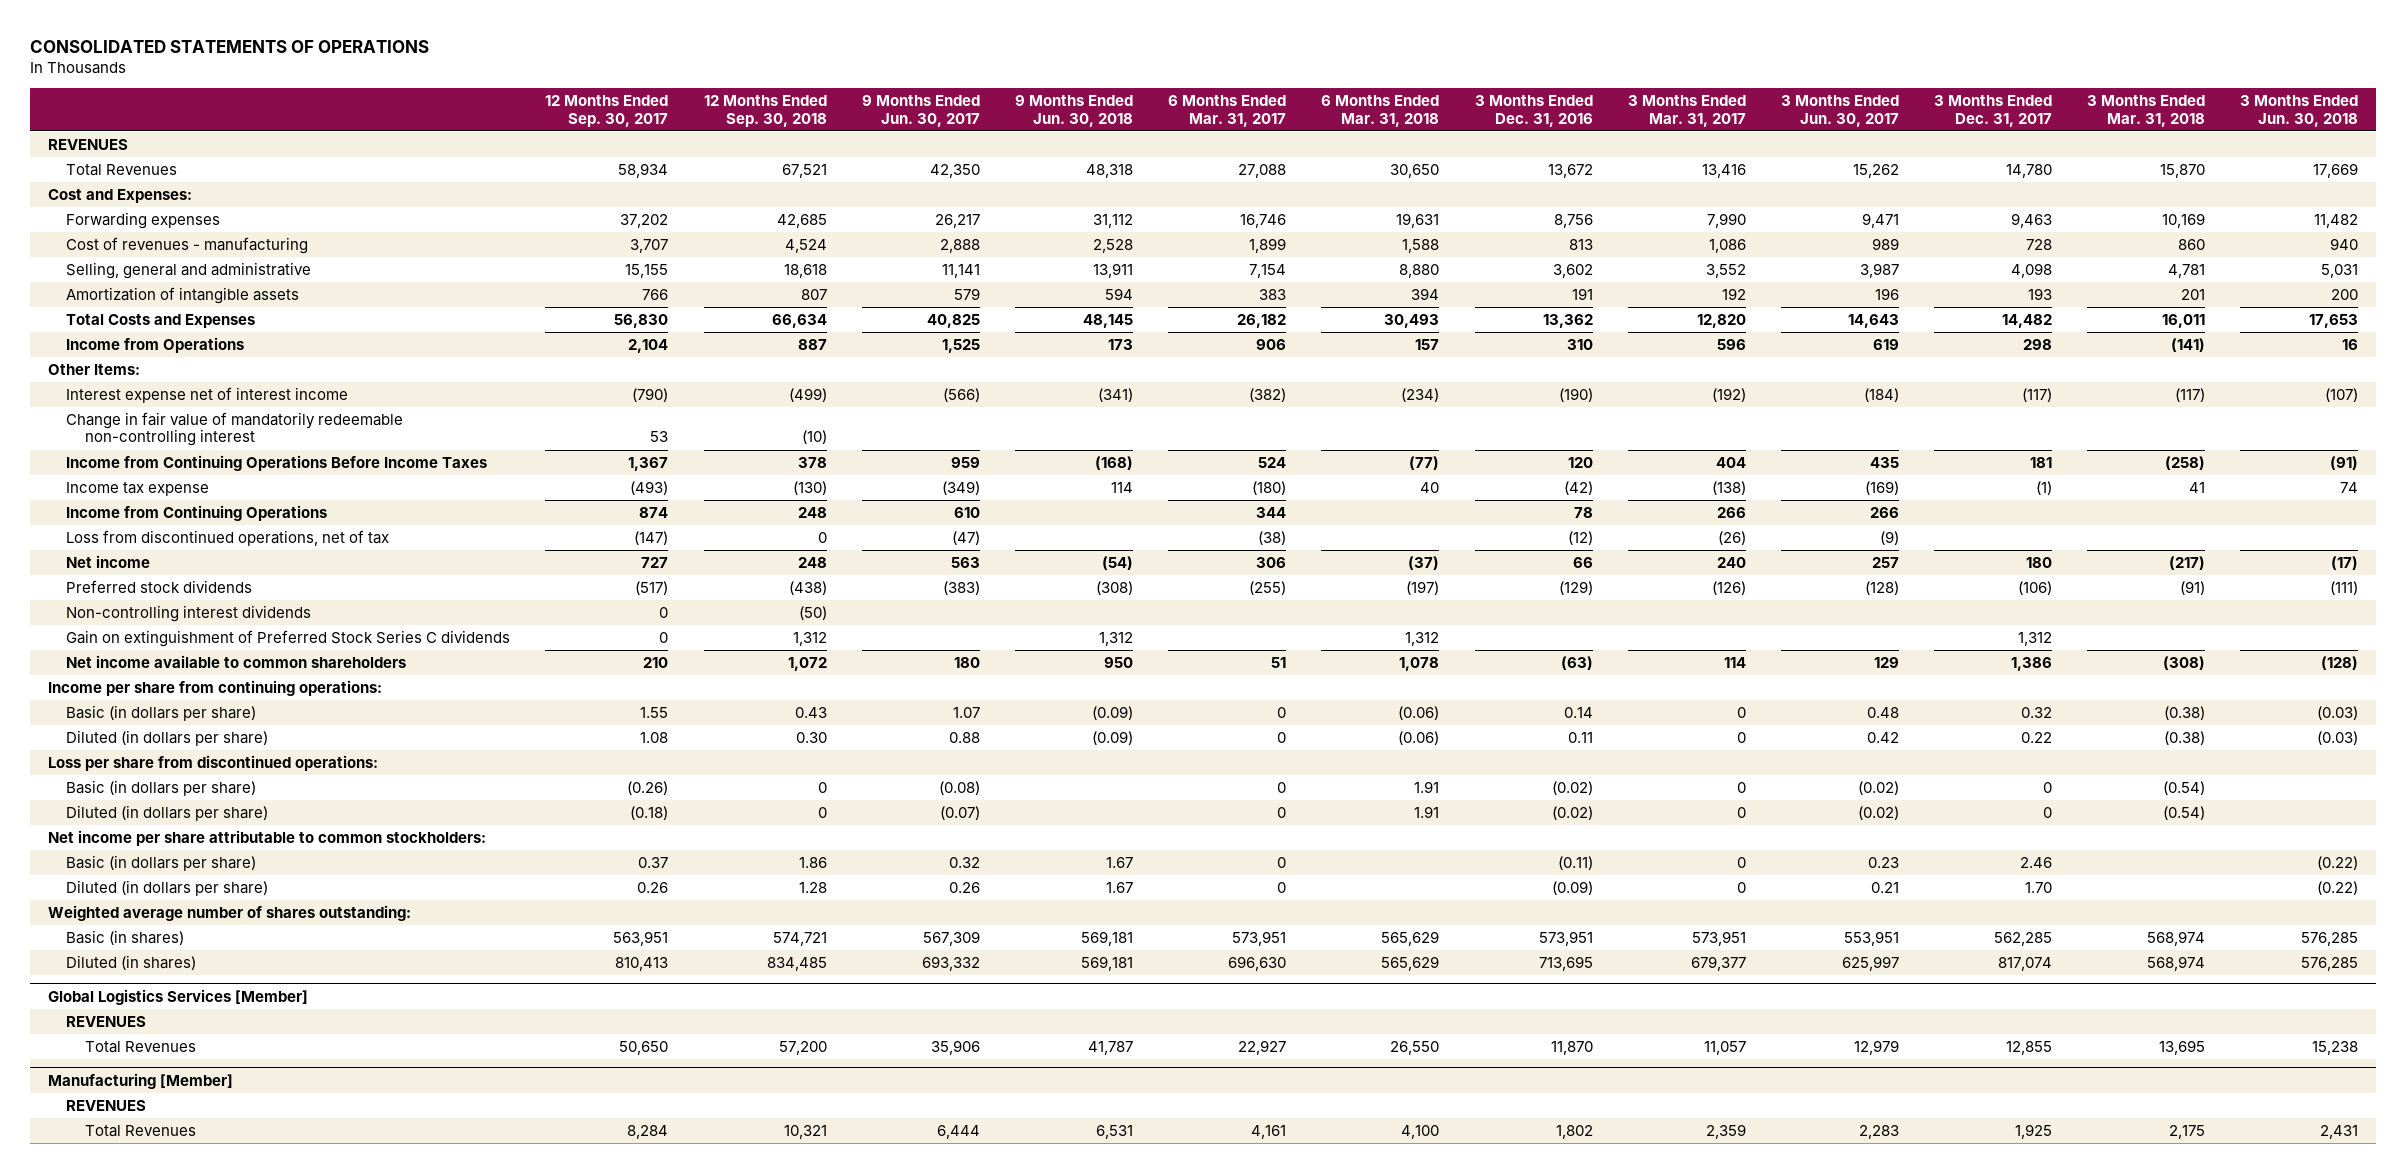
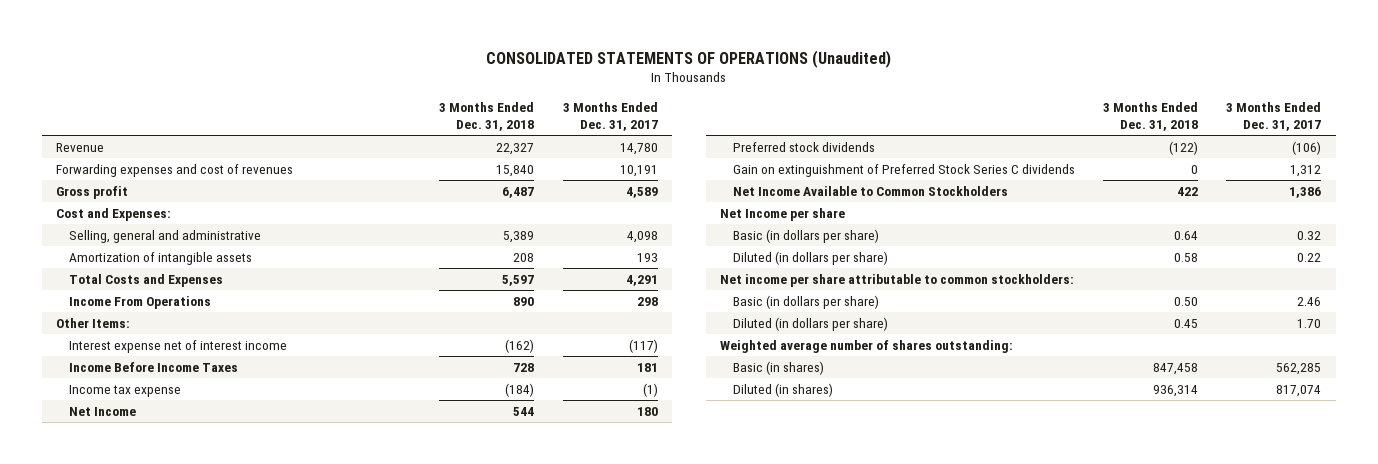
- CONSOLIDATED STATEMENTS OF OPERATIONS
+ CONSOLIDATED STATEMENTS OF OPERATIONS (Unaudited)
- | 12 Months Ended Sep. 30, 2017 | 12 Months Ended Sep. 30, 2018 | 9 Months Ended Jun. 30, 2017 | 9 Months Ended Jun. 30, 2018 | 6 Months Ended Mar. 31, 2017 | 6 Months Ended Mar. 31, 2018 | 3 Months Ended Dec. 31, 2016 | 3 Months Ended Mar. 31, 2017 | 3 Months Ended Jun. 30, 2017 | 3 Months Ended Dec. 31, 2017 | 3 Months Ended Mar. 31, 2018 | 3 Months Ended Jun. 30, 2018
+ | 3 Months Ended Dec. 31, 2018 | 3 Months Ended Dec. 31, 2017
- REVENUES
- Total Revenues | 58,934 | 67,521 | 42,350 | 48,318 | 27,088 | 30,650 | 13,672 | 13,416 | 15,262 | 14,780 | 15,870 | 17,669
+ Revenue | 22,327 | 14,780
+ Forwarding expenses and cost of revenues | 15,840 | 10,191
+ Gross profit | 6,487 | 4,589
- Forwarding expenses | 37,202 | 42,685 | 26,217 | 31,112 | 16,746 | 19,631 | 8,756 | 7,990 | 9,471 | 9,463 | 10,169 | 11,482
- Cost of revenues - manufacturing | 3,707 | 4,524 | 2,888 | 2,528 | 1,899 | 1,588 | 813 | 1,086 | 989 | 728 | 860 | 940
- Total Costs and Expenses | 56,830 | 66,634 | 40,825 | 48,145 | 26,182 | 30,493 | 13,362 | 12,820 | 14,643 | 14,482 | 16,011 | 17,653
- Income from Operations | 2,104 | 887 | 1,525 | 173 | 906 | 157 | 310 | 596 | 619 | 298 | (141) | 16
+ Total Costs and Expenses | 5,597 | 4,291
+ Income From Operations | 890 | 298
- Change in fair value of mandatorily redeemable non-controlling interest | 53 | (10) | | | | | | | | | |
- Income from Continuing Operations Before Income Taxes | 1,367 | 378 | 959 | (168) | 524 | (77) | 120 | 404 | 435 | 181 | (258) | (91)
+ Income Before Income Taxes | 728 | 181
- Income from Continuing Operations | 874 | 248 | 610 | | 344 | | 78 | 266 | 266 | | |
- Loss from discontinued operations, net of tax | (147) | 0 | (47) | | (38) | | (12) | (26) | (9) | | |
- Net income | 727 | 248 | 563 | (54) | 306 | (37) | 66 | 240 | 257 | 180 | (217) | (17)
+ Net Income | 544 | 180
- Non-controlling interest dividends | 0 | (50) | | | | | | | | | |
- Net income available to common shareholders | 210 | 1,072 | 180 | 950 | 51 | 1,078 | (63) | 114 | 129 | 1,386 | (308) | (128)
- Income per share from continuing operations:
+ Net Income Available to Common Stockholders | 422 | 1,386
+ Net Income per share
- Loss per share from discontinued operations:
- Basic (in dollars per share) | (0.26) | 0 | (0.08) | | 0 | 1.91 | (0.02) | 0 | (0.02) | 0 | (0.54) |
- Diluted (in dollars per share) | (0.18) | 0 | (0.07) | | 0 | 1.91 | (0.02) | 0 | (0.02) | 0 | (0.54) |
- Global Logistics Services [Member]
- REVENUES
- Total Revenues | 50,650 | 57,200 | 35,906 | 41,787 | 22,927 | 26,550 | 11,870 | 11,057 | 12,979 | 12,855 | 13,695 | 15,238
- Manufacturing [Member]
- REVENUES
- Total Revenues | 8,284 | 10,321 | 6,444 | 6,531 | 4,161 | 4,100 | 1,802 | 2,359 | 2,283 | 1,925 | 2,175 | 2,431

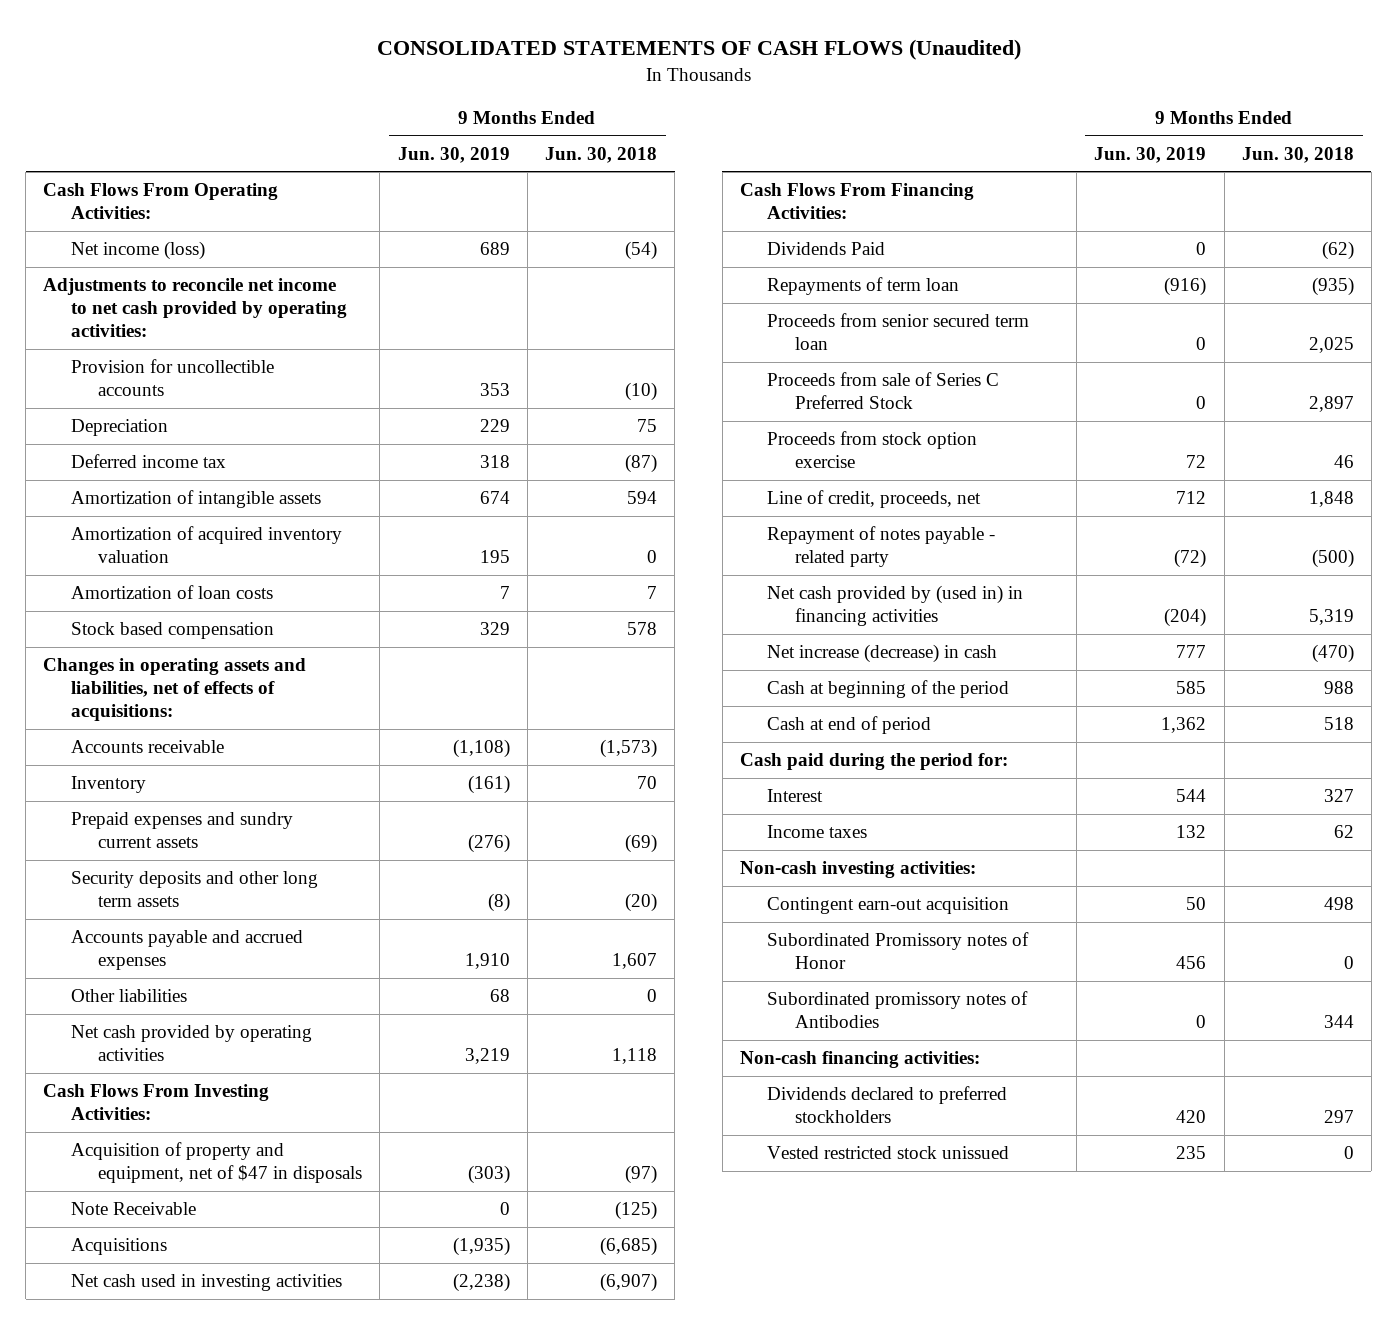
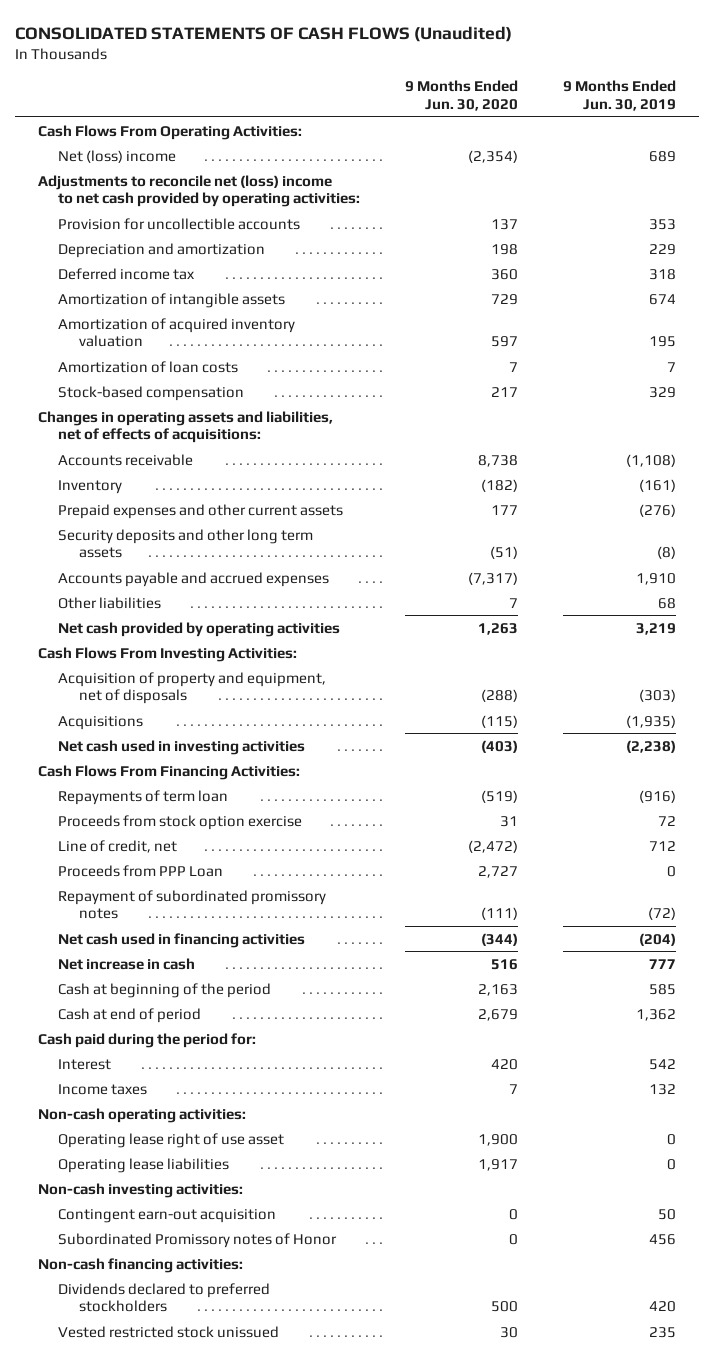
- | 9 Months Ended Jun. 30, 2019 | 9 Months Ended Jun. 30, 2018
+ | 9 Months Ended Jun. 30, 2020 | 9 Months Ended Jun. 30, 2019
- Net income (loss) | 689 | (54)
- Adjustments to reconcile net income to net cash provided by operating activities:
+ Net (loss) income | (2,354) | 689
+ Adjustments to reconcile net (loss) income to net cash provided by operating activities:
- Depreciation | 229 | 75
+ Depreciation and amortization | 198 | 229
- Stock based compensation | 329 | 578
+ Stock-based compensation | 217 | 329
- Prepaid expenses and sundry current assets | (276) | (69)
+ Prepaid expenses and other current assets | 177 | (276)
- Acquisition of property and equipment, net of $47 in disposals | (303) | (97)
- Note Receivable | 0 | (125)
+ Acquisition of property and equipment, net of disposals | (288) | (303)
- Dividends Paid | 0 | (62)
- Proceeds from senior secured term loan | 0 | 2,025
- Proceeds from sale of Series C Preferred Stock | 0 | 2,897
- Line of credit, proceeds, net | 712 | 1,848
- Repayment of notes payable - related party | (72) | (500)
- Net cash provided by (used in) in financing activities | (204) | 5,319
- Net increase (decrease) in cash | 777 | (470)
+ Line of credit, net | (2,472) | 712
+ Proceeds from PPP Loan | 2,727 | 0
+ Repayment of subordinated promissory notes | (111) | (72)
+ Net cash used in financing activities | (344) | (204)
+ Net increase in cash | 516 | 777
- Interest | 544 | 327
+ Interest | 420 | 542
+ Non-cash operating activities:
+ Operating lease right of use asset | 1,900 | 0
+ Operating lease liabilities | 1,917 | 0
- Subordinated promissory notes of Antibodies | 0 | 344

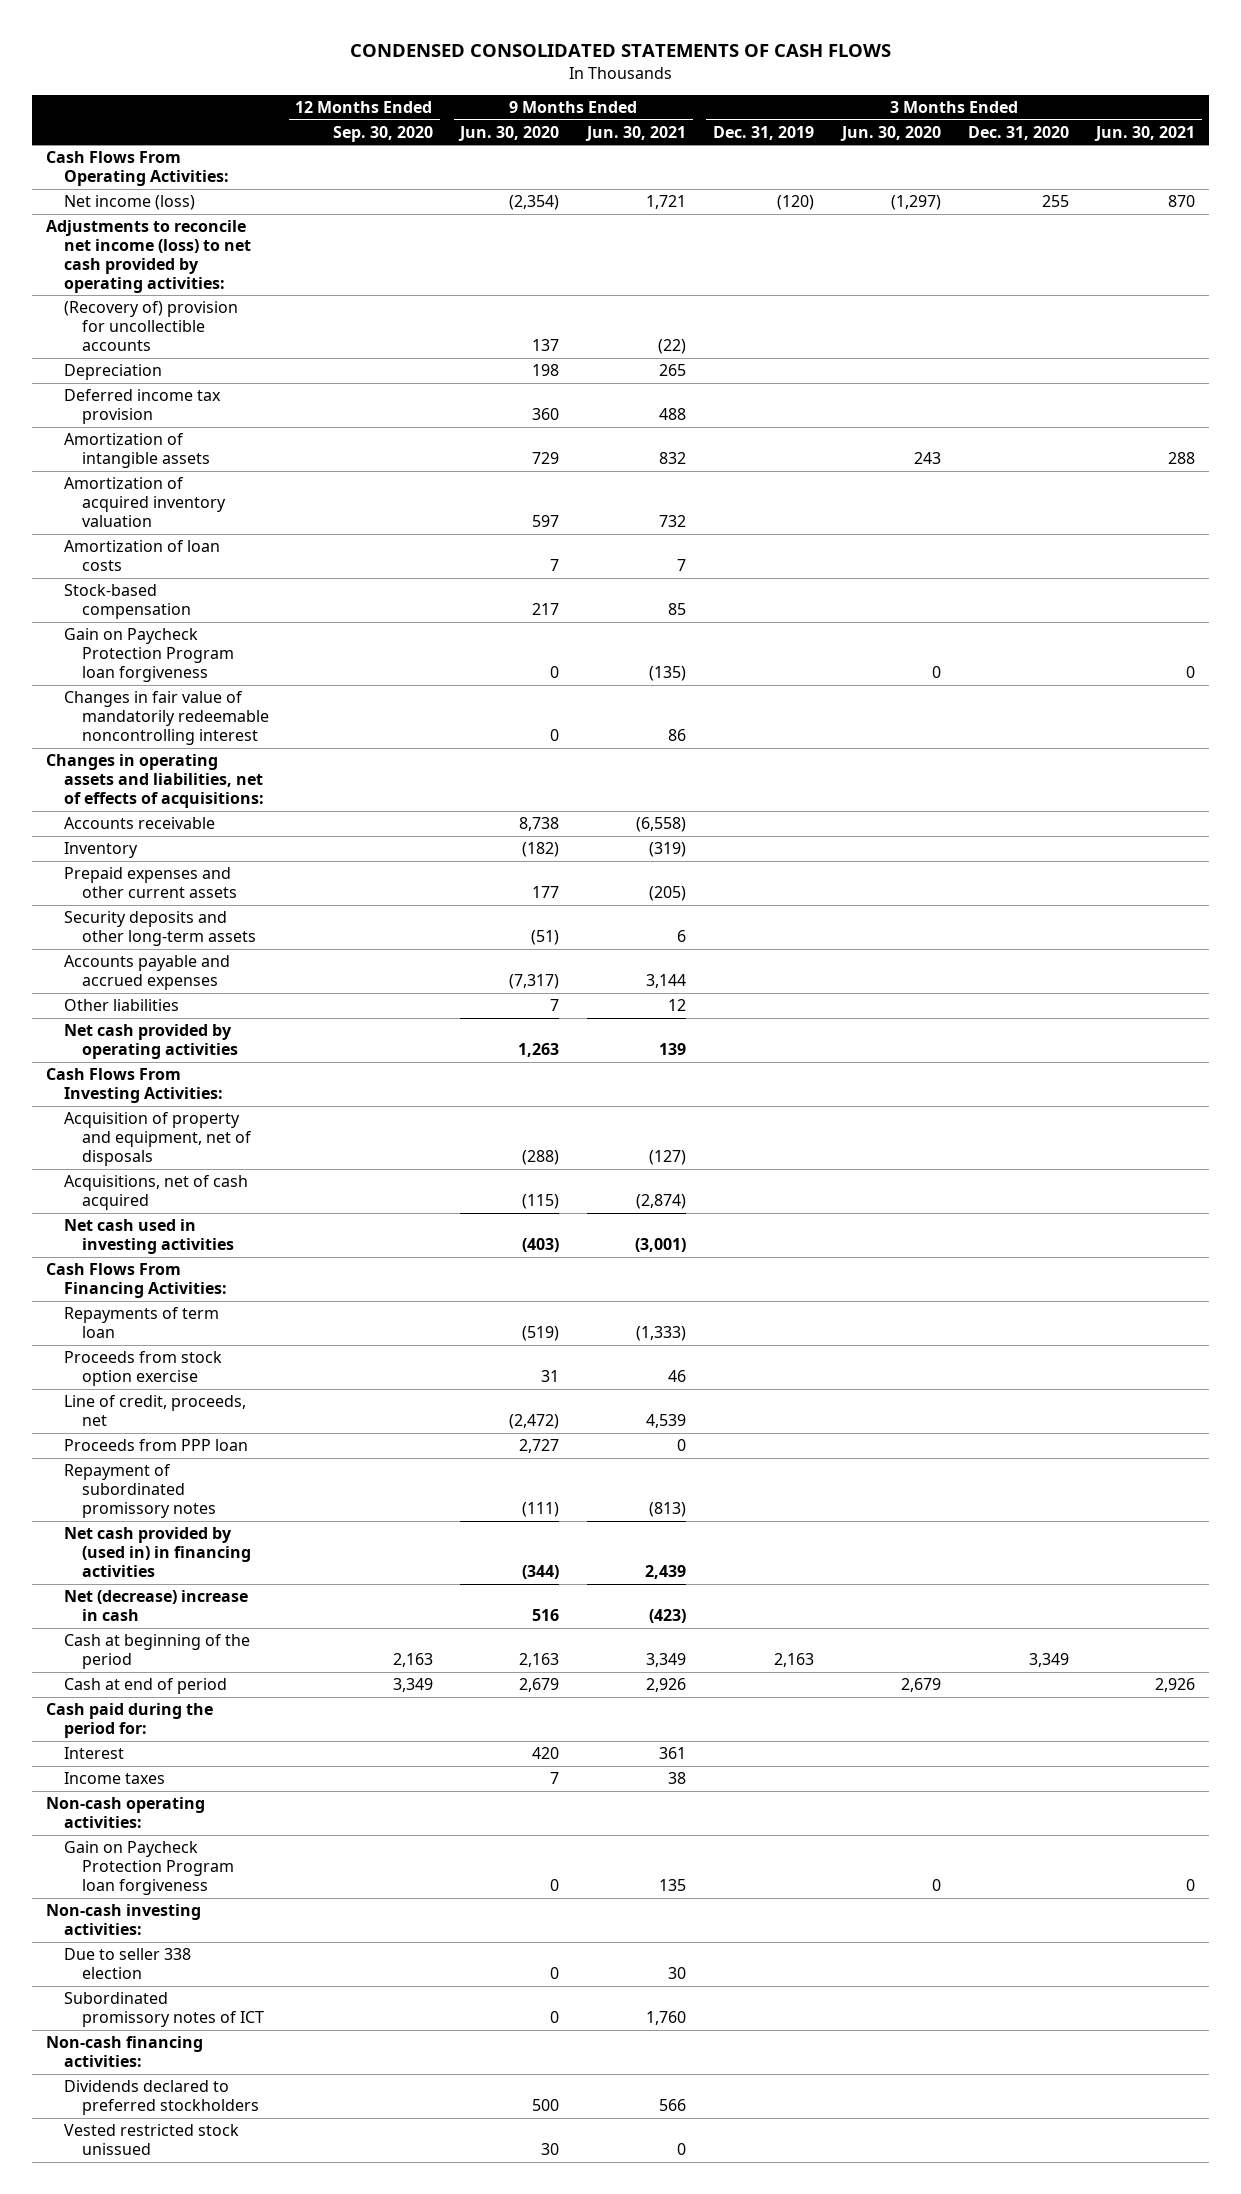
- CONSOLIDATED STATEMENTS OF CASH FLOWS (Unaudited)
+ CONDENSED CONSOLIDATED STATEMENTS OF CASH FLOWS
- | 9 Months Ended Jun. 30, 2020 | 9 Months Ended Jun. 30, 2019
+ | 12 Months Ended Sep. 30, 2020 | 9 Months Ended Jun. 30, 2020 | 9 Months Ended Jun. 30, 2021 | 3 Months Ended Dec. 31, 2019 | 3 Months Ended Jun. 30, 2020 | 3 Months Ended Dec. 31, 2020 | 3 Months Ended Jun. 30, 2021
- Net (loss) income | (2,354) | 689
- Adjustments to reconcile net (loss) income to net cash provided by operating activities:
- Provision for uncollectible accounts | 137 | 353
- Depreciation and amortization | 198 | 229
- Deferred income tax | 360 | 318
+ Net income (loss) | | (2,354) | 1,721 | (120) | (1,297) | 255 | 870
+ Adjustments to reconcile net income (loss) to net cash provided by operating activities:
+ (Recovery of) provision for uncollectible accounts | | 137 | (22) | | | |
+ Depreciation | | 198 | 265 | | | |
+ Deferred income tax provision | | 360 | 488 | | | |
+ Gain on Paycheck Protection Program loan forgiveness | | 0 | (135) | | 0 | | 0
+ Changes in fair value of mandatorily redeemable noncontrolling interest | | 0 | 86 | | | |
- Security deposits and other long term assets | (51) | (8)
+ Security deposits and other long-term assets | | (51) | 6 | | | |
- Acquisitions | (115) | (1,935)
+ Acquisitions, net of cash acquired | | (115) | (2,874) | | | |
- Line of credit, net | (2,472) | 712
- Proceeds from PPP Loan | 2,727 | 0
+ Line of credit, proceeds, net | | (2,472) | 4,539 | | | |
+ Proceeds from PPP loan | | 2,727 | 0 | | | |
- Net cash used in financing activities | (344) | (204)
- Net increase in cash | 516 | 777
+ Net cash provided by (used in) in financing activities | | (344) | 2,439 | | | |
+ Net (decrease) increase in cash | | 516 | (423) | | | |
- Operating lease right of use asset | 1,900 | 0
- Operating lease liabilities | 1,917 | 0
+ Gain on Paycheck Protection Program loan forgiveness | | 0 | 135 | | 0 | | 0
- Contingent earn-out acquisition | 0 | 50
- Subordinated Promissory notes of Honor | 0 | 456
+ Due to seller 338 election | | 0 | 30 | | | |
+ Subordinated promissory notes of ICT | | 0 | 1,760 | | | |

